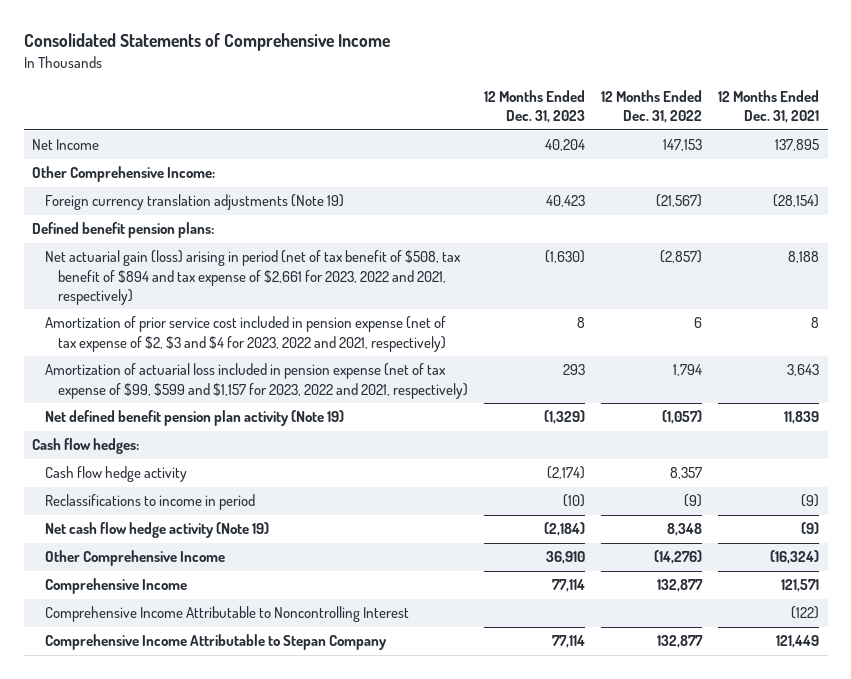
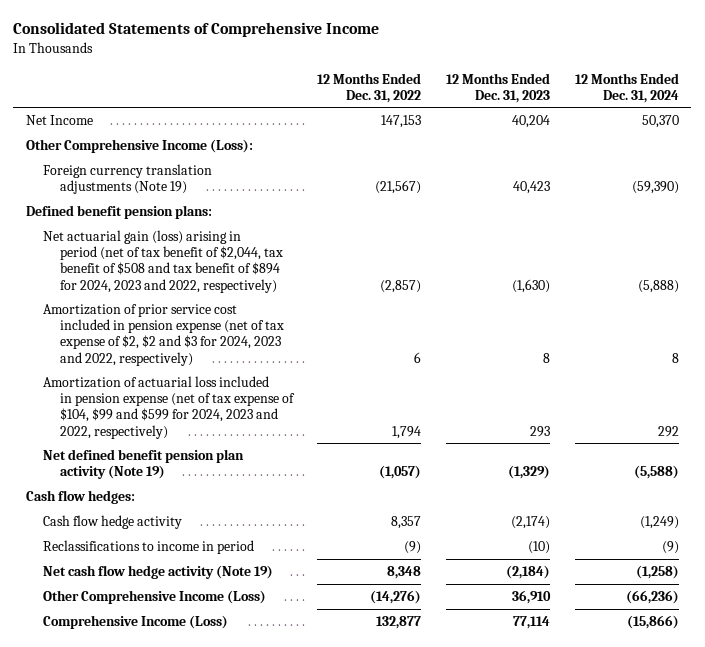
- | 12 Months Ended Dec. 31, 2023 | 12 Months Ended Dec. 31, 2022 | 12 Months Ended Dec. 31, 2021
+ | 12 Months Ended Dec. 31, 2022 | 12 Months Ended Dec. 31, 2023 | 12 Months Ended Dec. 31, 2024
- Other Comprehensive Income:
+ Other Comprehensive Income (Loss):
- Net actuarial gain (loss) arising in period (net of tax benefit of $508, tax benefit of $894 and tax expense of $2,661 for 2023, 2022 and 2021, respectively) | (1,630) | (2,857) | 8,188
- Amortization of prior service cost included in pension expense (net of tax expense of $2, $3 and $4 for 2023, 2022 and 2021, respectively) | 8 | 6 | 8
- Amortization of actuarial loss included in pension expense (net of tax expense of $99, $599 and $1,157 for 2023, 2022 and 2021, respectively) | 293 | 1,794 | 3,643
+ Net actuarial gain (loss) arising in period (net of tax benefit of $2,044, tax benefit of $508 and tax benefit of $894 for 2024, 2023 and 2022, respectively) | (2,857) | (1,630) | (5,888)
+ Amortization of prior service cost included in pension expense (net of tax expense of $2, $2 and $3 for 2024, 2023 and 2022, respectively) | 6 | 8 | 8
+ Amortization of actuarial loss included in pension expense (net of tax expense of $104, $99 and $599 for 2024, 2023 and 2022, respectively) | 1,794 | 293 | 292
- Other Comprehensive Income | 36,910 | (14,276) | (16,324)
- Comprehensive Income | 77,114 | 132,877 | 121,571
- Comprehensive Income Attributable to Noncontrolling Interest | | | (122)
- Comprehensive Income Attributable to Stepan Company | 77,114 | 132,877 | 121,449
+ Other Comprehensive Income (Loss) | (14,276) | 36,910 | (66,236)
+ Comprehensive Income (Loss) | 132,877 | 77,114 | (15,866)

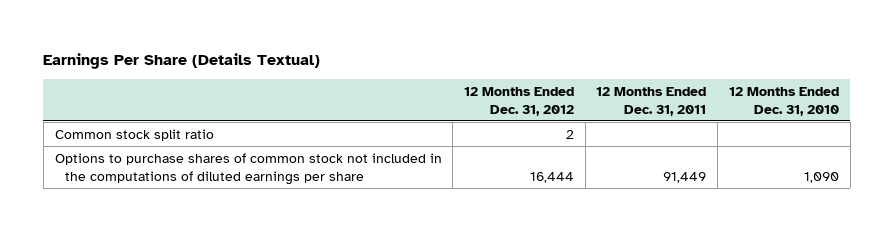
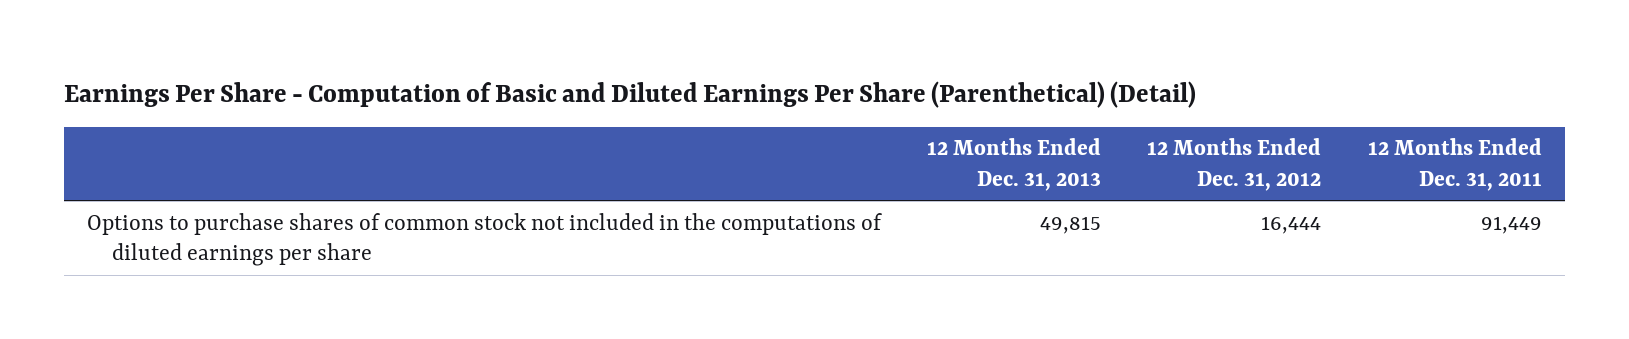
- Earnings Per Share (Details Textual)
+ Earnings Per Share - Computation of Basic and Diluted Earnings Per Share (Parenthetical) (Detail)
- | 12 Months Ended Dec. 31, 2012 | 12 Months Ended Dec. 31, 2011 | 12 Months Ended Dec. 31, 2010
+ | 12 Months Ended Dec. 31, 2013 | 12 Months Ended Dec. 31, 2012 | 12 Months Ended Dec. 31, 2011
- Common stock split ratio | 2 | |

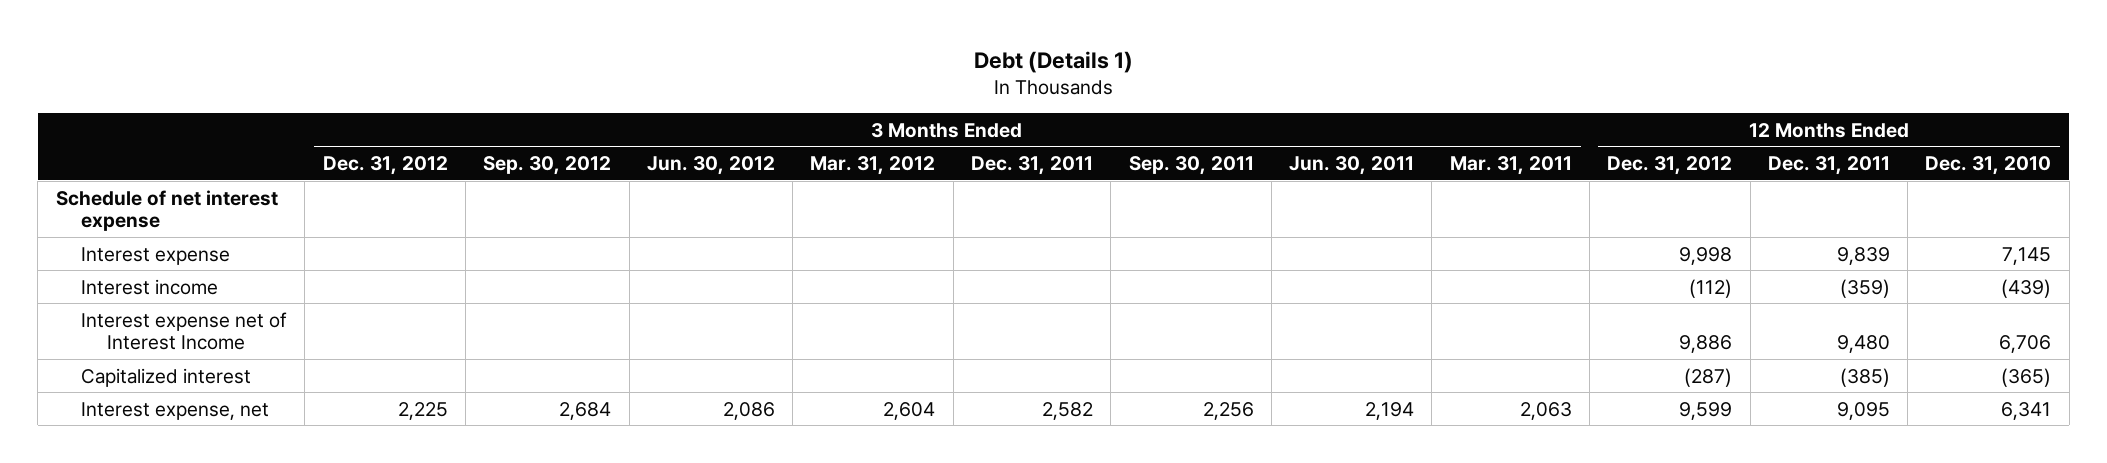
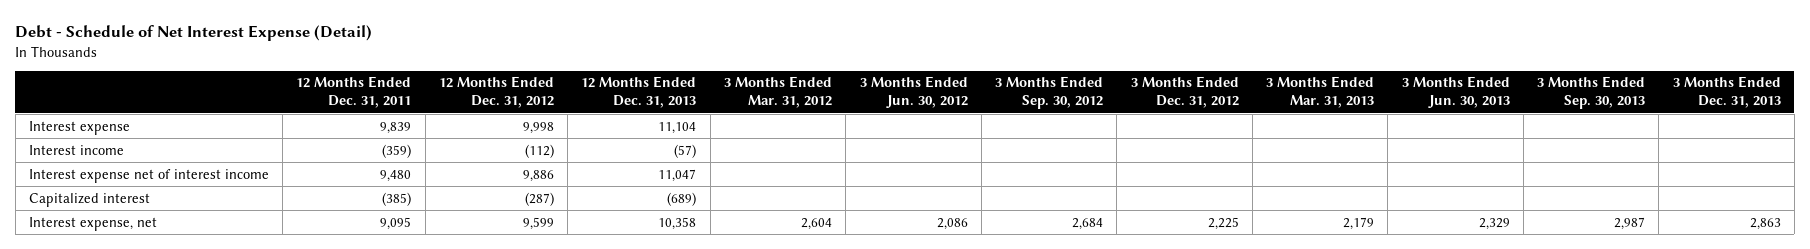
- Debt (Details 1)
+ Debt - Schedule of Net Interest Expense (Detail)
- | 3 Months Ended Dec. 31, 2012 | 3 Months Ended Sep. 30, 2012 | 3 Months Ended Jun. 30, 2012 | 3 Months Ended Mar. 31, 2012 | 3 Months Ended Dec. 31, 2011 | 3 Months Ended Sep. 30, 2011 | 3 Months Ended Jun. 30, 2011 | 3 Months Ended Mar. 31, 2011 | 12 Months Ended Dec. 31, 2012 | 12 Months Ended Dec. 31, 2011 | 12 Months Ended Dec. 31, 2010
+ | 12 Months Ended Dec. 31, 2011 | 12 Months Ended Dec. 31, 2012 | 12 Months Ended Dec. 31, 2013 | 3 Months Ended Mar. 31, 2012 | 3 Months Ended Jun. 30, 2012 | 3 Months Ended Sep. 30, 2012 | 3 Months Ended Dec. 31, 2012 | 3 Months Ended Mar. 31, 2013 | 3 Months Ended Jun. 30, 2013 | 3 Months Ended Sep. 30, 2013 | 3 Months Ended Dec. 31, 2013
- Schedule of net interest expense
- Interest expense net of Interest Income | | | | | | | | | 9,886 | 9,480 | 6,706
+ Interest expense net of interest income | 9,480 | 9,886 | 11,047 | | | | | | | |

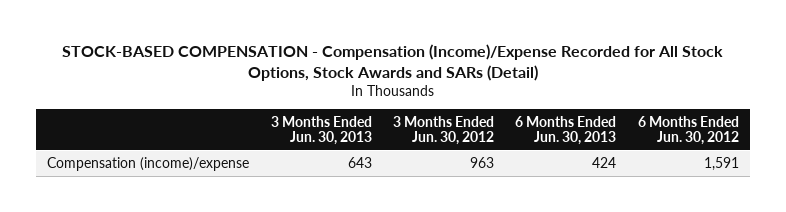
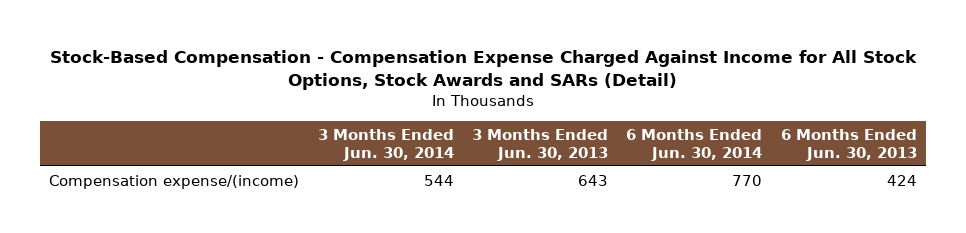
- STOCK-BASED COMPENSATION - Compensation (Income)/Expense Recorded for All Stock Options, Stock Awards and SARs (Detail)
+ Stock-Based Compensation - Compensation Expense Charged Against Income for All Stock Options, Stock Awards and SARs (Detail)
- | 3 Months Ended Jun. 30, 2013 | 3 Months Ended Jun. 30, 2012 | 6 Months Ended Jun. 30, 2013 | 6 Months Ended Jun. 30, 2012
+ | 3 Months Ended Jun. 30, 2014 | 3 Months Ended Jun. 30, 2013 | 6 Months Ended Jun. 30, 2014 | 6 Months Ended Jun. 30, 2013
- Compensation (income)/expense | 643 | 963 | 424 | 1,591
+ Compensation expense/(income) | 544 | 643 | 770 | 424

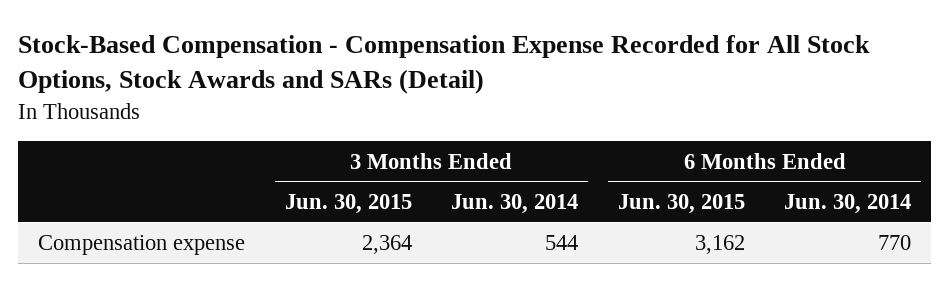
- Stock-Based Compensation - Compensation Expense Charged Against Income for All Stock Options, Stock Awards and SARs (Detail)
+ Stock-Based Compensation - Compensation Expense Recorded for All Stock Options, Stock Awards and SARs (Detail)
- | 3 Months Ended Jun. 30, 2014 | 3 Months Ended Jun. 30, 2013 | 6 Months Ended Jun. 30, 2014 | 6 Months Ended Jun. 30, 2013
+ | 3 Months Ended Jun. 30, 2015 | 3 Months Ended Jun. 30, 2014 | 6 Months Ended Jun. 30, 2015 | 6 Months Ended Jun. 30, 2014
- Compensation expense/(income) | 544 | 643 | 770 | 424
+ Compensation expense | 2,364 | 544 | 3,162 | 770

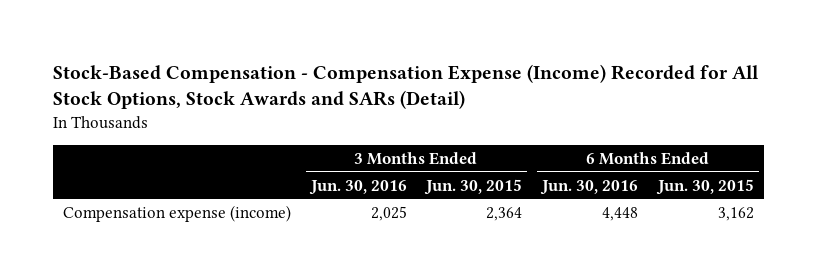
- Stock-Based Compensation - Compensation Expense Recorded for All Stock Options, Stock Awards and SARs (Detail)
+ Stock-Based Compensation - Compensation Expense (Income) Recorded for All Stock Options, Stock Awards and SARs (Detail)
- | 3 Months Ended Jun. 30, 2015 | 3 Months Ended Jun. 30, 2014 | 6 Months Ended Jun. 30, 2015 | 6 Months Ended Jun. 30, 2014
+ | 3 Months Ended Jun. 30, 2016 | 3 Months Ended Jun. 30, 2015 | 6 Months Ended Jun. 30, 2016 | 6 Months Ended Jun. 30, 2015
- Compensation expense | 2,364 | 544 | 3,162 | 770
+ Compensation expense (income) | 2,025 | 2,364 | 4,448 | 3,162

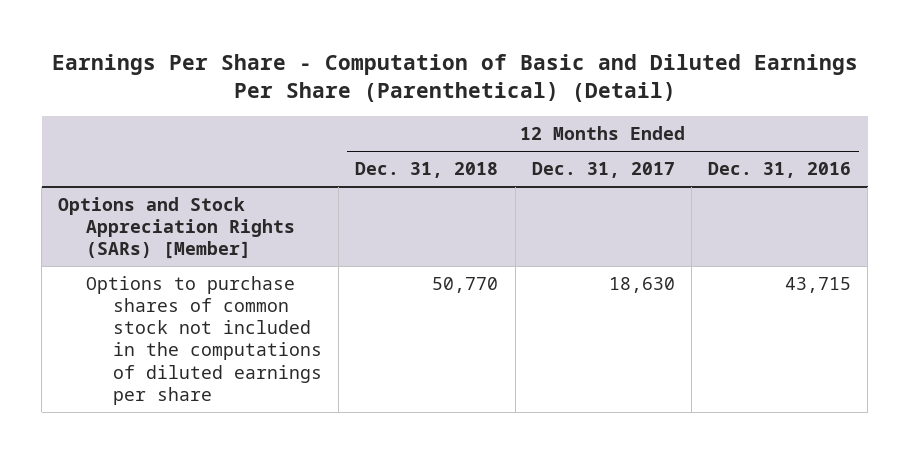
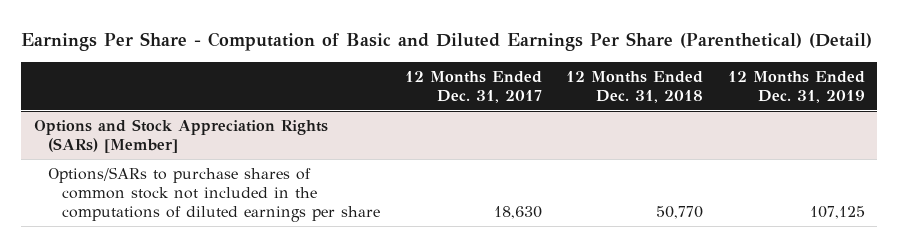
- | 12 Months Ended Dec. 31, 2018 | 12 Months Ended Dec. 31, 2017 | 12 Months Ended Dec. 31, 2016
+ | 12 Months Ended Dec. 31, 2017 | 12 Months Ended Dec. 31, 2018 | 12 Months Ended Dec. 31, 2019
@ Options and Stock Appreciation Rights (SARs) [Member]
- Options to purchase shares of common stock not included in the computations of diluted earnings per share | 50,770 | 18,630 | 43,715
+ Options/SARs to purchase shares of common stock not included in the computations of diluted earnings per share | 18,630 | 50,770 | 107,125

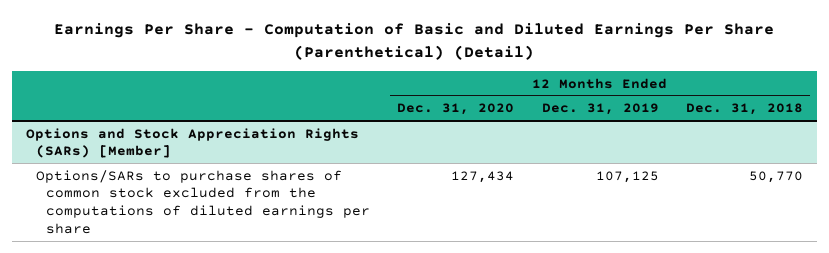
- | 12 Months Ended Dec. 31, 2017 | 12 Months Ended Dec. 31, 2018 | 12 Months Ended Dec. 31, 2019
+ | 12 Months Ended Dec. 31, 2020 | 12 Months Ended Dec. 31, 2019 | 12 Months Ended Dec. 31, 2018
@ Options and Stock Appreciation Rights (SARs) [Member]
- Options/SARs to purchase shares of common stock not included in the computations of diluted earnings per share | 18,630 | 50,770 | 107,125
+ Options/SARs to purchase shares of common stock excluded from the computations of diluted earnings per share | 127,434 | 107,125 | 50,770

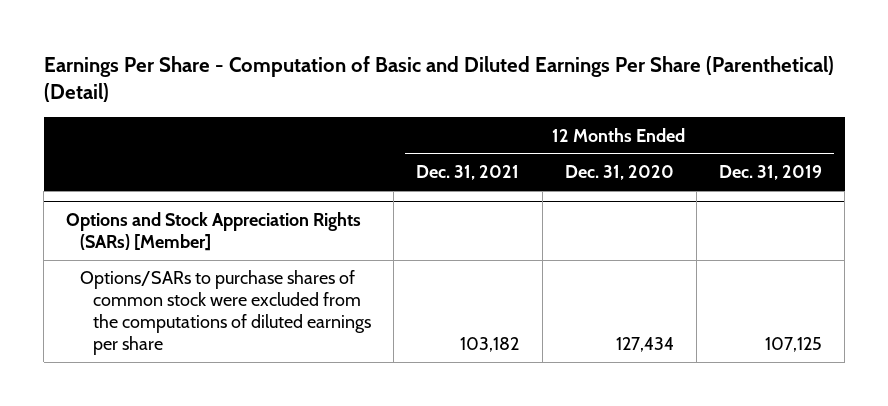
- | 12 Months Ended Dec. 31, 2020 | 12 Months Ended Dec. 31, 2019 | 12 Months Ended Dec. 31, 2018
+ | 12 Months Ended Dec. 31, 2021 | 12 Months Ended Dec. 31, 2020 | 12 Months Ended Dec. 31, 2019
@ Options and Stock Appreciation Rights (SARs) [Member]
- Options/SARs to purchase shares of common stock excluded from the computations of diluted earnings per share | 127,434 | 107,125 | 50,770
+ Options/SARs to purchase shares of common stock were excluded from the computations of diluted earnings per share | 103,182 | 127,434 | 107,125

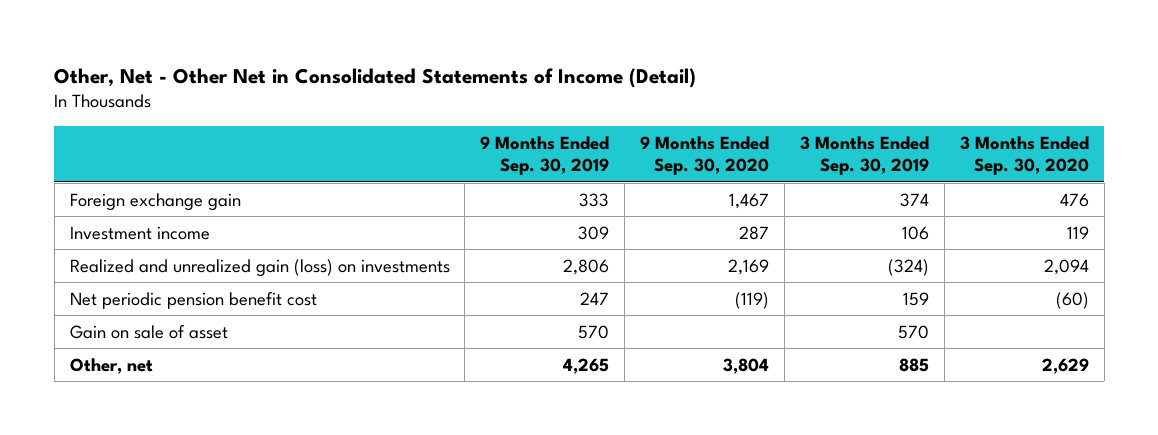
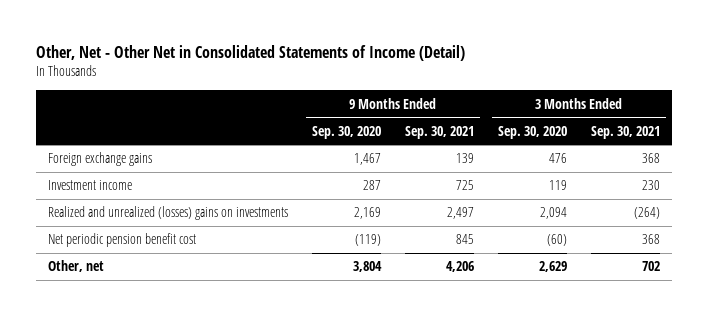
- | 9 Months Ended Sep. 30, 2019 | 9 Months Ended Sep. 30, 2020 | 3 Months Ended Sep. 30, 2019 | 3 Months Ended Sep. 30, 2020
+ | 9 Months Ended Sep. 30, 2020 | 9 Months Ended Sep. 30, 2021 | 3 Months Ended Sep. 30, 2020 | 3 Months Ended Sep. 30, 2021
- Foreign exchange gain | 333 | 1,467 | 374 | 476
+ Foreign exchange gains | 1,467 | 139 | 476 | 368
- Realized and unrealized gain (loss) on investments | 2,806 | 2,169 | (324) | 2,094
+ Realized and unrealized (losses) gains on investments | 2,169 | 2,497 | 2,094 | (264)
- Gain on sale of asset | 570 | | 570 |

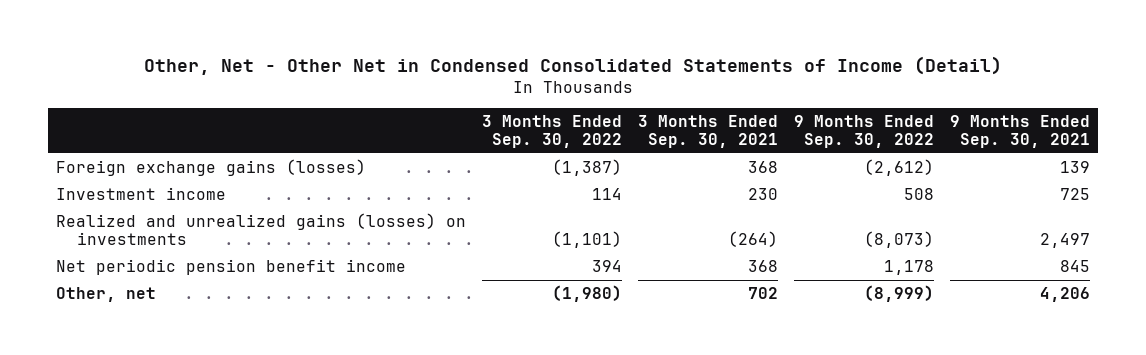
- Other, Net - Other Net in Consolidated Statements of Income (Detail)
+ Other, Net - Other Net in Condensed Consolidated Statements of Income (Detail)
- | 9 Months Ended Sep. 30, 2020 | 9 Months Ended Sep. 30, 2021 | 3 Months Ended Sep. 30, 2020 | 3 Months Ended Sep. 30, 2021
+ | 3 Months Ended Sep. 30, 2022 | 3 Months Ended Sep. 30, 2021 | 9 Months Ended Sep. 30, 2022 | 9 Months Ended Sep. 30, 2021
- Foreign exchange gains | 1,467 | 139 | 476 | 368
+ Foreign exchange gains (losses) | (1,387) | 368 | (2,612) | 139
- Realized and unrealized (losses) gains on investments | 2,169 | 2,497 | 2,094 | (264)
- Net periodic pension benefit cost | (119) | 845 | (60) | 368
+ Realized and unrealized gains (losses) on investments | (1,101) | (264) | (8,073) | 2,497
+ Net periodic pension benefit income | 394 | 368 | 1,178 | 845

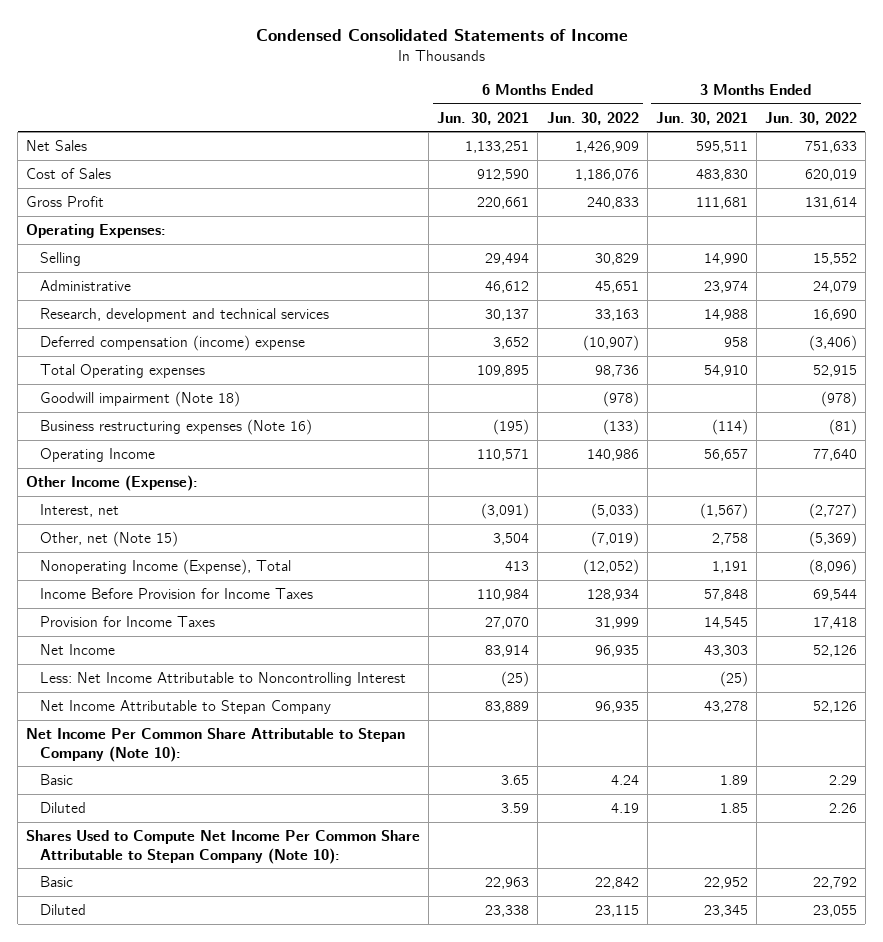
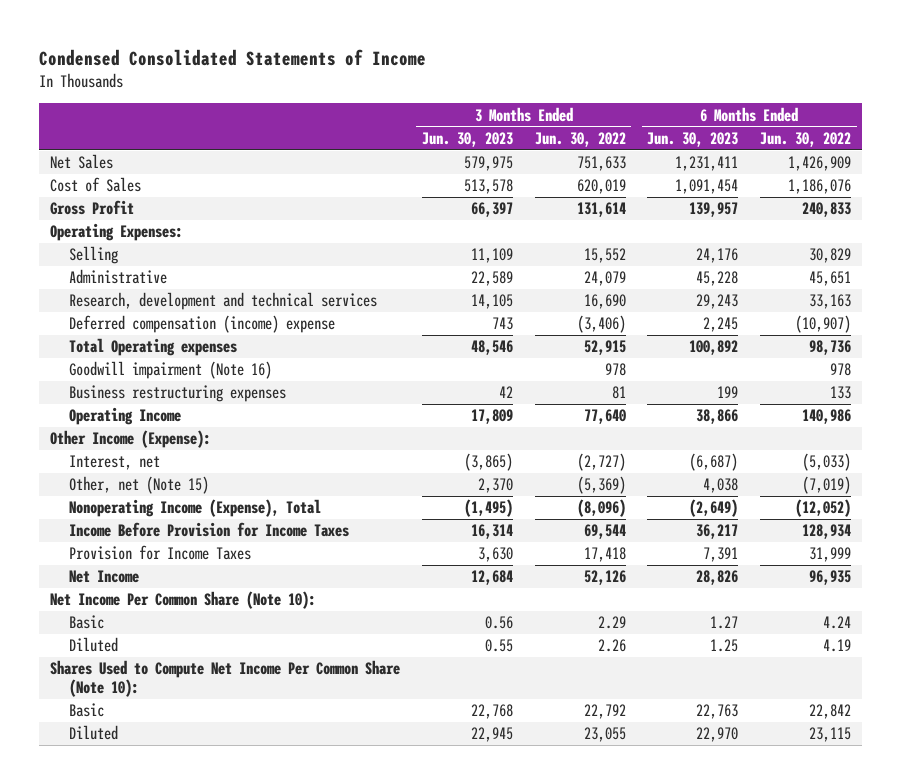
- | 6 Months Ended Jun. 30, 2021 | 6 Months Ended Jun. 30, 2022 | 3 Months Ended Jun. 30, 2021 | 3 Months Ended Jun. 30, 2022
+ | 3 Months Ended Jun. 30, 2023 | 3 Months Ended Jun. 30, 2022 | 6 Months Ended Jun. 30, 2023 | 6 Months Ended Jun. 30, 2022
- Goodwill impairment (Note 18) | | (978) | | (978)
- Business restructuring expenses (Note 16) | (195) | (133) | (114) | (81)
+ Goodwill impairment (Note 16) | | 978 | | 978
+ Business restructuring expenses | 42 | 81 | 199 | 133
- Less: Net Income Attributable to Noncontrolling Interest | (25) | | (25) |
- Net Income Attributable to Stepan Company | 83,889 | 96,935 | 43,278 | 52,126
- Net Income Per Common Share Attributable to Stepan Company (Note 10):
+ Net Income Per Common Share (Note 10):
- Shares Used to Compute Net Income Per Common Share Attributable to Stepan Company (Note 10):
+ Shares Used to Compute Net Income Per Common Share (Note 10):

